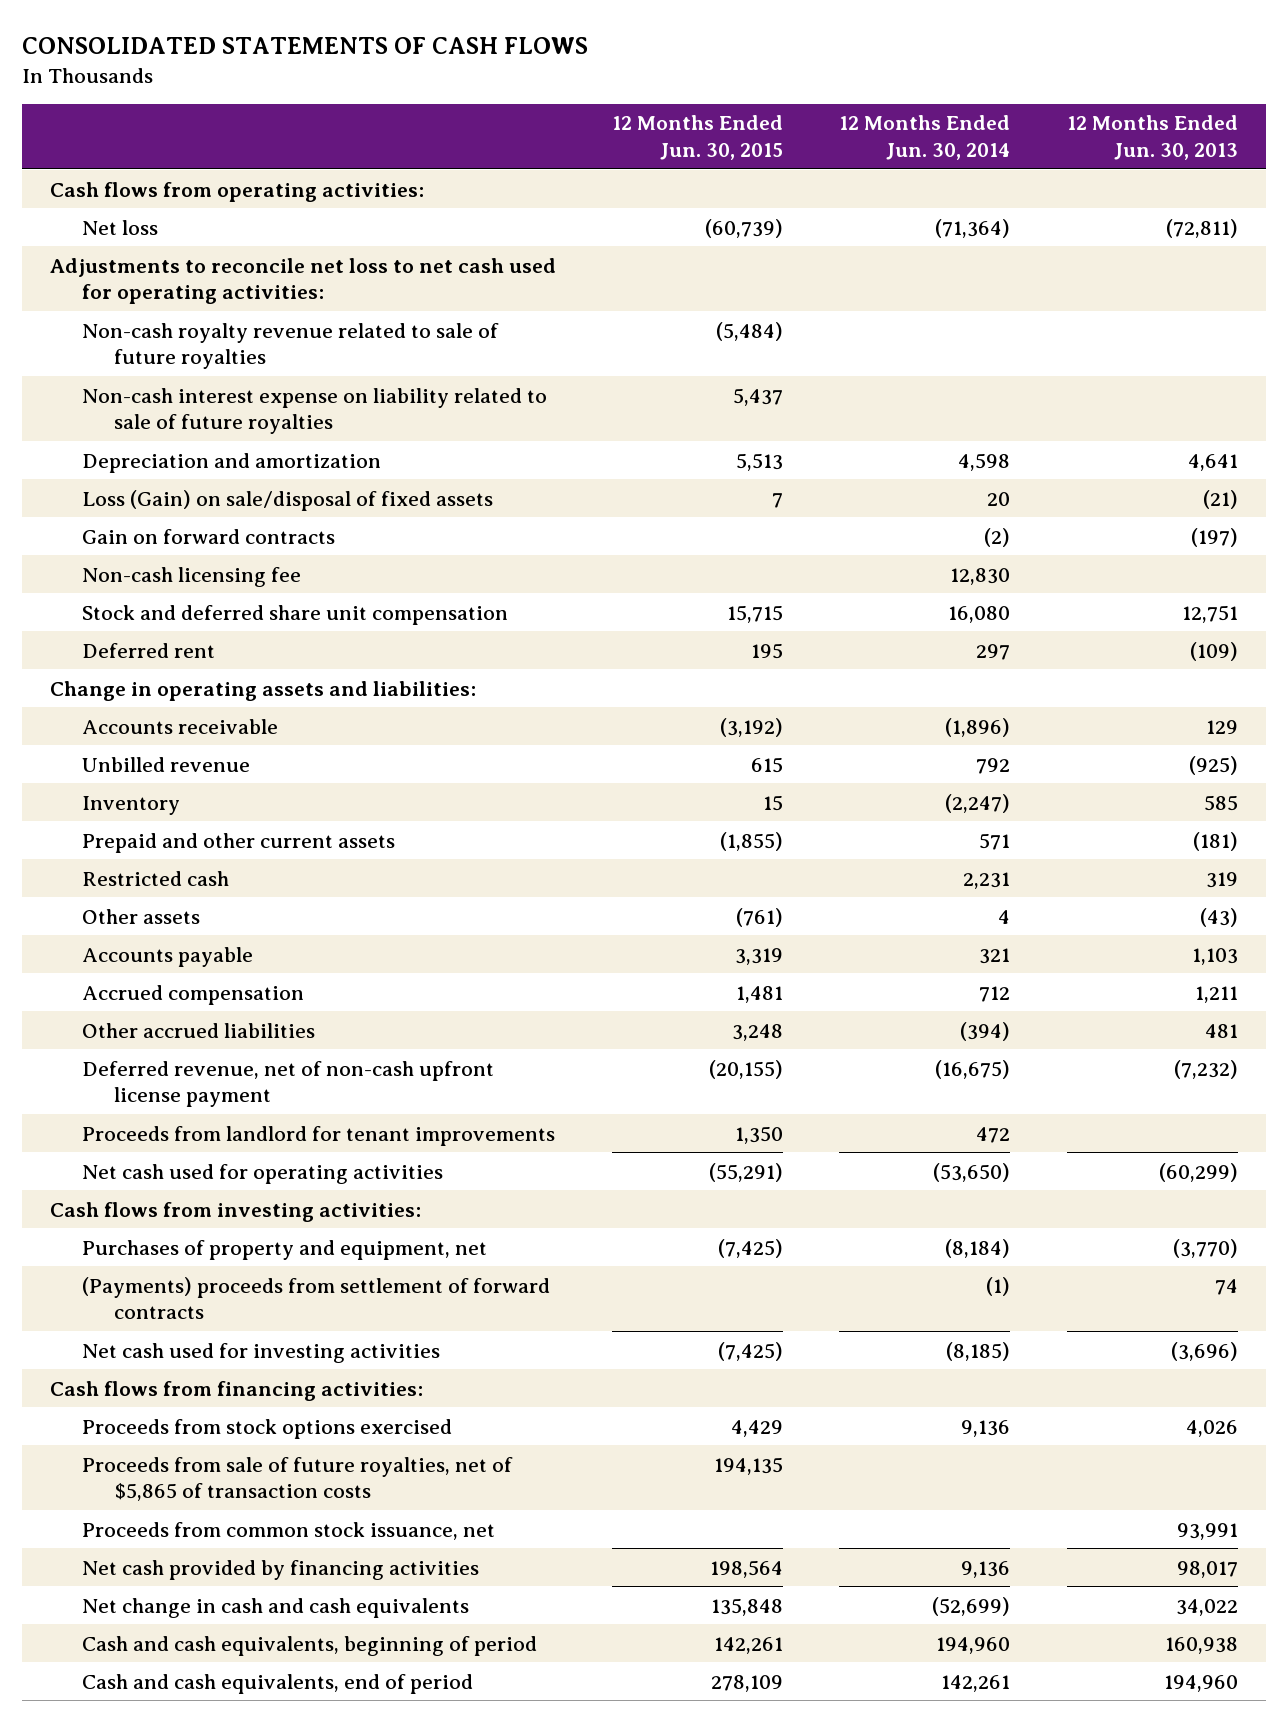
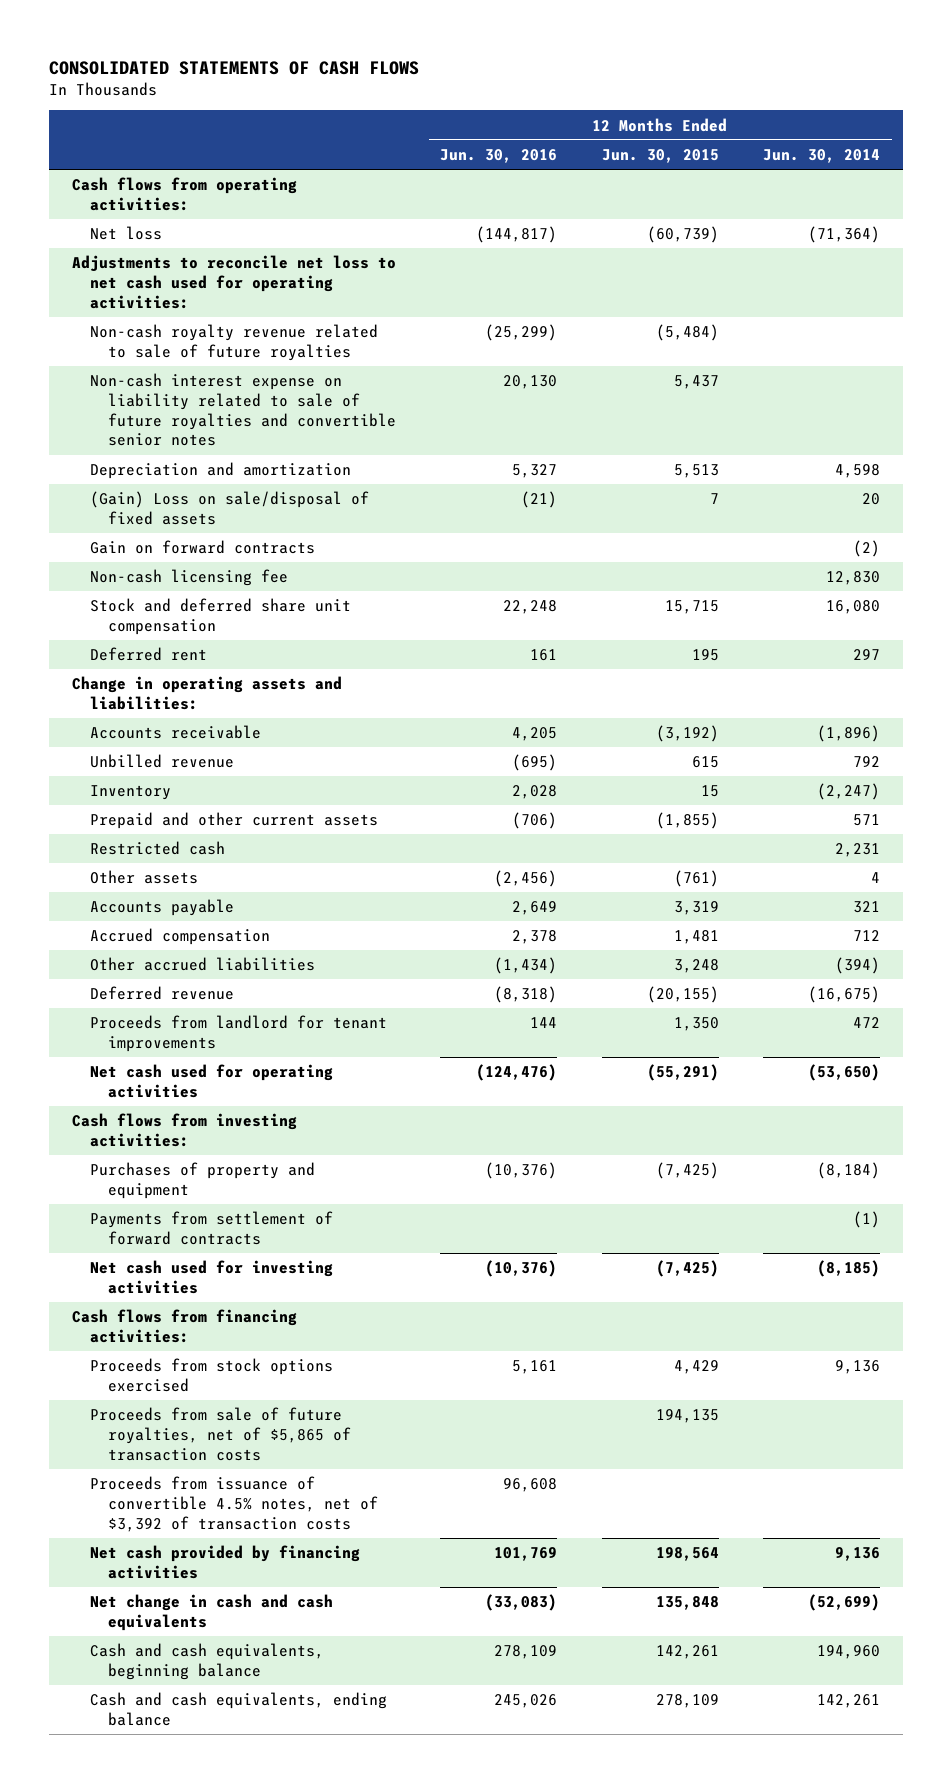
- | 12 Months Ended Jun. 30, 2015 | 12 Months Ended Jun. 30, 2014 | 12 Months Ended Jun. 30, 2013
+ | 12 Months Ended Jun. 30, 2016 | 12 Months Ended Jun. 30, 2015 | 12 Months Ended Jun. 30, 2014
- Non-cash interest expense on liability related to sale of future royalties | 5,437 | |
+ Non-cash interest expense on liability related to sale of future royalties and convertible senior notes | 20,130 | 5,437 |
- Loss (Gain) on sale/disposal of fixed assets | 7 | 20 | (21)
+ (Gain) Loss on sale/disposal of fixed assets | (21) | 7 | 20
- Deferred revenue, net of non-cash upfront license payment | (20,155) | (16,675) | (7,232)
+ Deferred revenue | (8,318) | (20,155) | (16,675)
- Purchases of property and equipment, net | (7,425) | (8,184) | (3,770)
- (Payments) proceeds from settlement of forward contracts | | (1) | 74
+ Purchases of property and equipment | (10,376) | (7,425) | (8,184)
+ Payments from settlement of forward contracts | | | (1)
- Proceeds from common stock issuance, net | | | 93,991
+ Proceeds from issuance of convertible 4.5% notes, net of $3,392 of transaction costs | 96,608 | |
- Cash and cash equivalents, beginning of period | 142,261 | 194,960 | 160,938
- Cash and cash equivalents, end of period | 278,109 | 142,261 | 194,960
+ Cash and cash equivalents, beginning balance | 278,109 | 142,261 | 194,960
+ Cash and cash equivalents, ending balance | 245,026 | 278,109 | 142,261

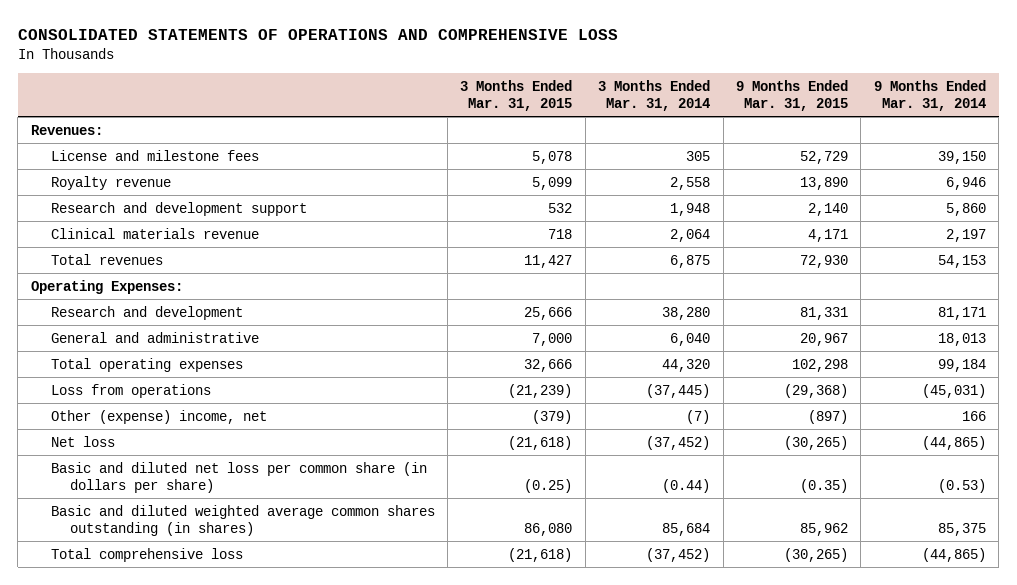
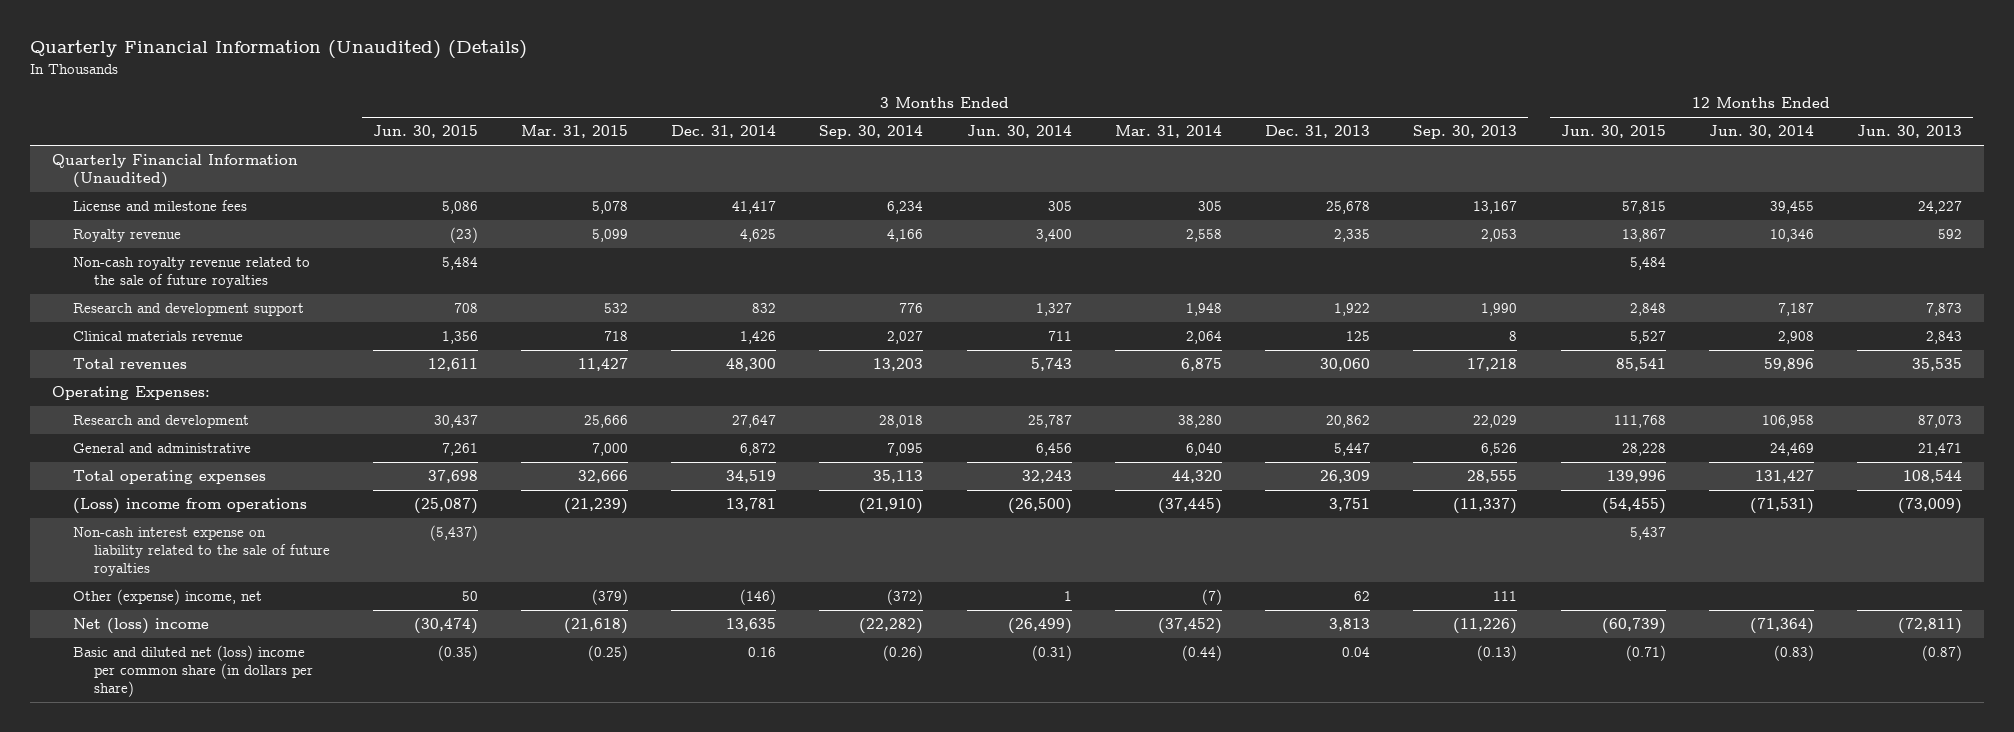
- CONSOLIDATED STATEMENTS OF OPERATIONS AND COMPREHENSIVE LOSS
+ Quarterly Financial Information (Unaudited) (Details)
- | 3 Months Ended Mar. 31, 2015 | 3 Months Ended Mar. 31, 2014 | 9 Months Ended Mar. 31, 2015 | 9 Months Ended Mar. 31, 2014
+ | 3 Months Ended Jun. 30, 2015 | 3 Months Ended Mar. 31, 2015 | 3 Months Ended Dec. 31, 2014 | 3 Months Ended Sep. 30, 2014 | 3 Months Ended Jun. 30, 2014 | 3 Months Ended Mar. 31, 2014 | 3 Months Ended Dec. 31, 2013 | 3 Months Ended Sep. 30, 2013 | 12 Months Ended Jun. 30, 2015 | 12 Months Ended Jun. 30, 2014 | 12 Months Ended Jun. 30, 2013
- Revenues:
+ Quarterly Financial Information (Unaudited)
+ Non-cash royalty revenue related to the sale of future royalties | 5,484 | | | | | | | | 5,484 | |
- Loss from operations | (21,239) | (37,445) | (29,368) | (45,031)
+ (Loss) income from operations | (25,087) | (21,239) | 13,781 | (21,910) | (26,500) | (37,445) | 3,751 | (11,337) | (54,455) | (71,531) | (73,009)
+ Non-cash interest expense on liability related to the sale of future royalties | (5,437) | | | | | | | | 5,437 | |
- Net loss | (21,618) | (37,452) | (30,265) | (44,865)
- Basic and diluted net loss per common share (in dollars per share) | (0.25) | (0.44) | (0.35) | (0.53)
- Basic and diluted weighted average common shares outstanding (in shares) | 86,080 | 85,684 | 85,962 | 85,375
- Total comprehensive loss | (21,618) | (37,452) | (30,265) | (44,865)
+ Net (loss) income | (30,474) | (21,618) | 13,635 | (22,282) | (26,499) | (37,452) | 3,813 | (11,226) | (60,739) | (71,364) | (72,811)
+ Basic and diluted net (loss) income per common share (in dollars per share) | (0.35) | (0.25) | 0.16 | (0.26) | (0.31) | (0.44) | 0.04 | (0.13) | (0.71) | (0.83) | (0.87)

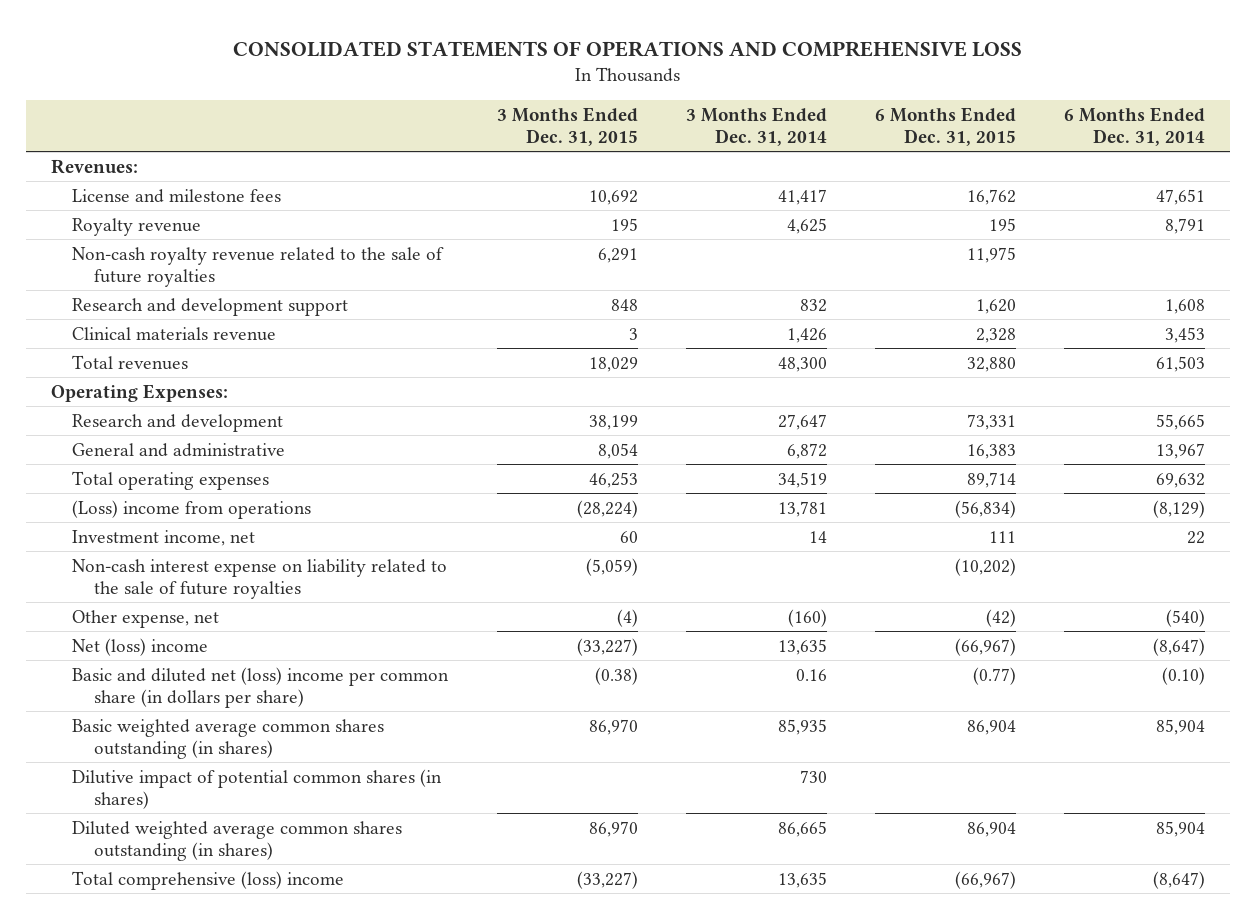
- Quarterly Financial Information (Unaudited) (Details)
+ CONSOLIDATED STATEMENTS OF OPERATIONS AND COMPREHENSIVE LOSS
- | 3 Months Ended Jun. 30, 2015 | 3 Months Ended Mar. 31, 2015 | 3 Months Ended Dec. 31, 2014 | 3 Months Ended Sep. 30, 2014 | 3 Months Ended Jun. 30, 2014 | 3 Months Ended Mar. 31, 2014 | 3 Months Ended Dec. 31, 2013 | 3 Months Ended Sep. 30, 2013 | 12 Months Ended Jun. 30, 2015 | 12 Months Ended Jun. 30, 2014 | 12 Months Ended Jun. 30, 2013
+ | 3 Months Ended Dec. 31, 2015 | 3 Months Ended Dec. 31, 2014 | 6 Months Ended Dec. 31, 2015 | 6 Months Ended Dec. 31, 2014
- Quarterly Financial Information (Unaudited)
+ Revenues:
+ Investment income, net | 60 | 14 | 111 | 22
- Other (expense) income, net | 50 | (379) | (146) | (372) | 1 | (7) | 62 | 111 | | |
+ Other expense, net | (4) | (160) | (42) | (540)
+ Basic weighted average common shares outstanding (in shares) | 86,970 | 85,935 | 86,904 | 85,904
+ Dilutive impact of potential common shares (in shares) | | 730 | |
+ Diluted weighted average common shares outstanding (in shares) | 86,970 | 86,665 | 86,904 | 85,904
+ Total comprehensive (loss) income | (33,227) | 13,635 | (66,967) | (8,647)

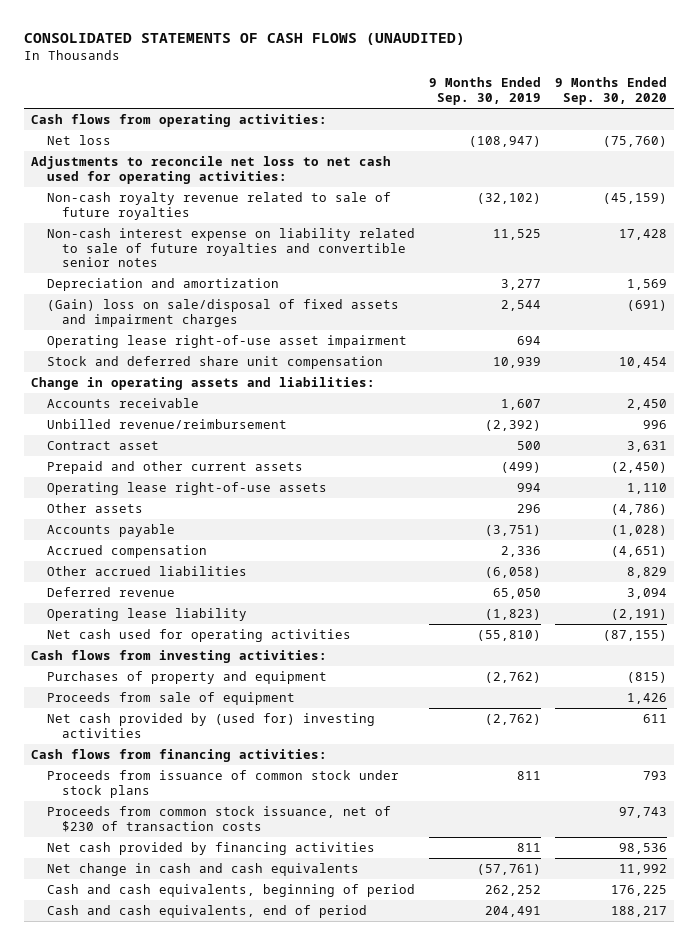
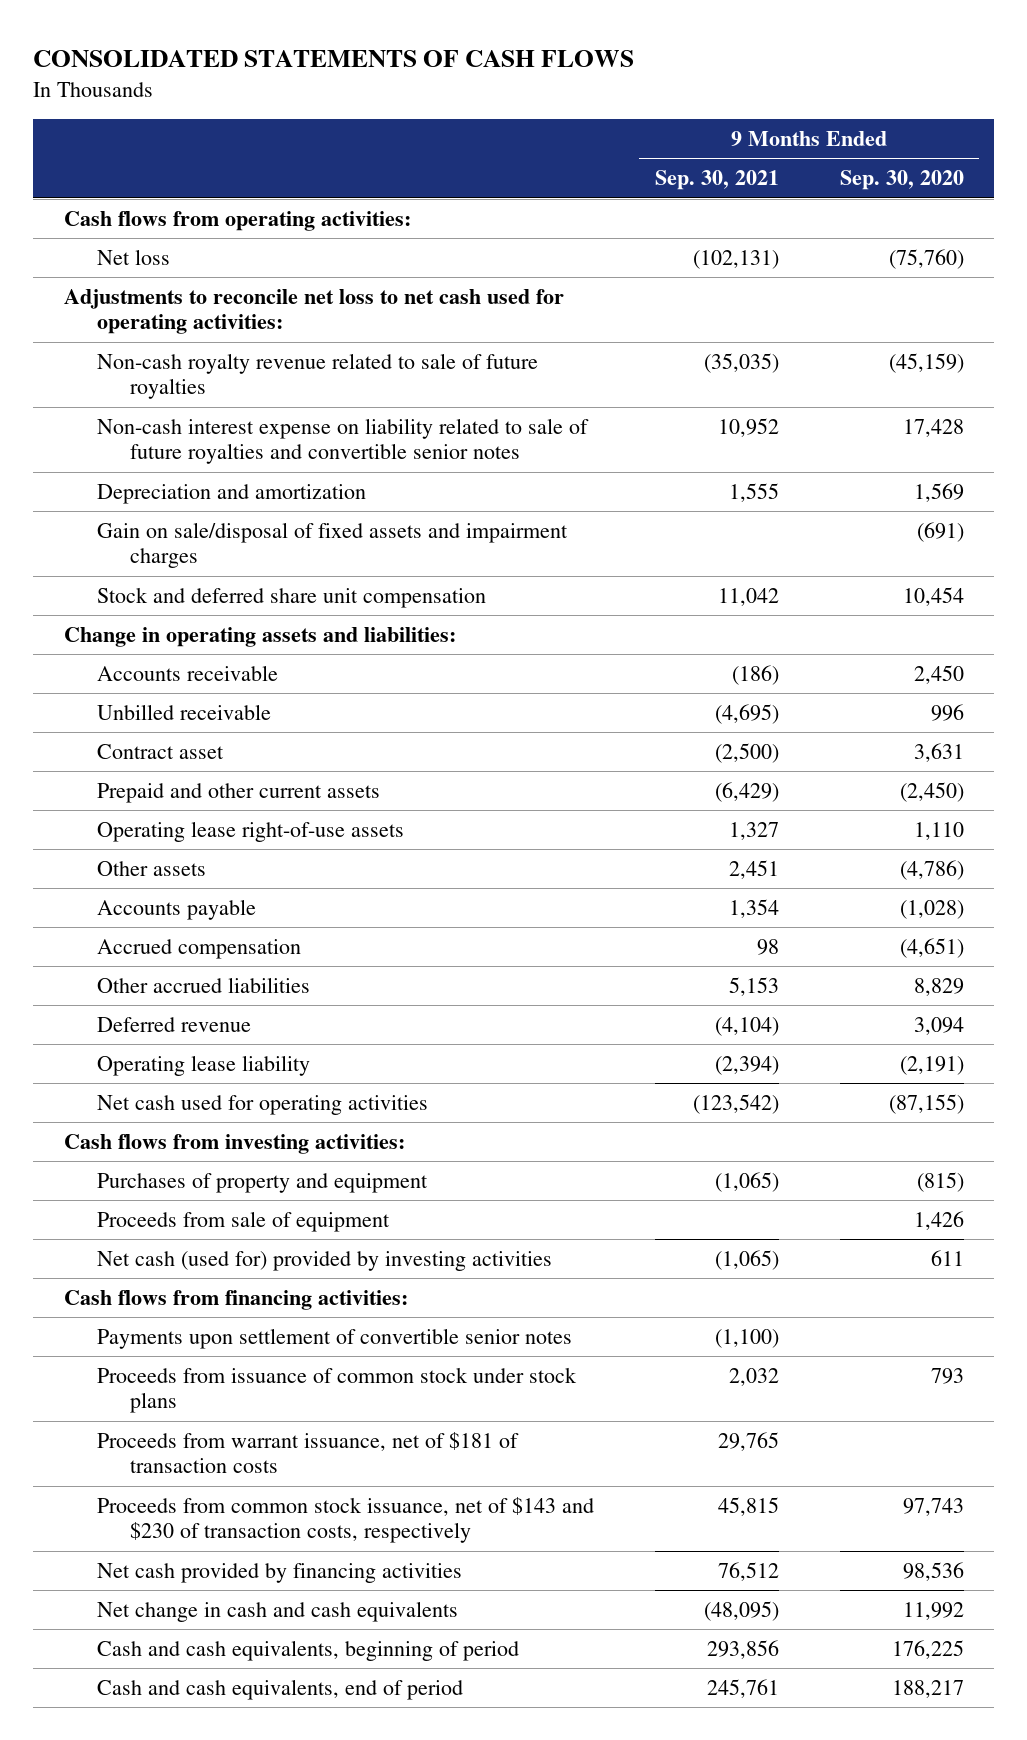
- CONSOLIDATED STATEMENTS OF CASH FLOWS (UNAUDITED)
+ CONSOLIDATED STATEMENTS OF CASH FLOWS
- | 9 Months Ended Sep. 30, 2019 | 9 Months Ended Sep. 30, 2020
+ | 9 Months Ended Sep. 30, 2021 | 9 Months Ended Sep. 30, 2020
- (Gain) loss on sale/disposal of fixed assets and impairment charges | 2,544 | (691)
- Operating lease right-of-use asset impairment | 694 |
+ Gain on sale/disposal of fixed assets and impairment charges | | (691)
- Unbilled revenue/reimbursement | (2,392) | 996
+ Unbilled receivable | (4,695) | 996
- Net cash provided by (used for) investing activities | (2,762) | 611
+ Net cash (used for) provided by investing activities | (1,065) | 611
+ Payments upon settlement of convertible senior notes | (1,100) |
- Proceeds from common stock issuance, net of $230 of transaction costs | | 97,743
+ Proceeds from warrant issuance, net of $181 of transaction costs | 29,765 |
+ Proceeds from common stock issuance, net of $143 and $230 of transaction costs, respectively | 45,815 | 97,743

